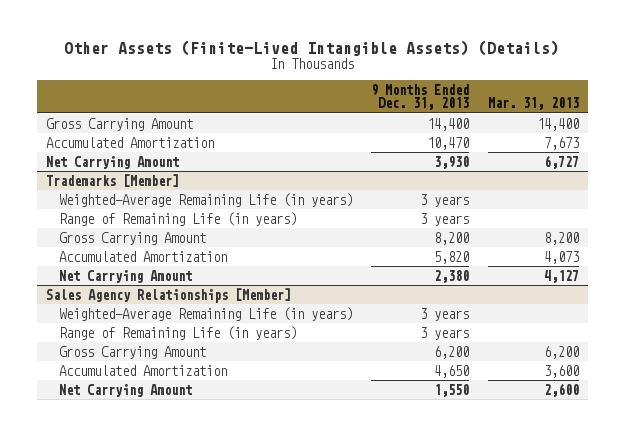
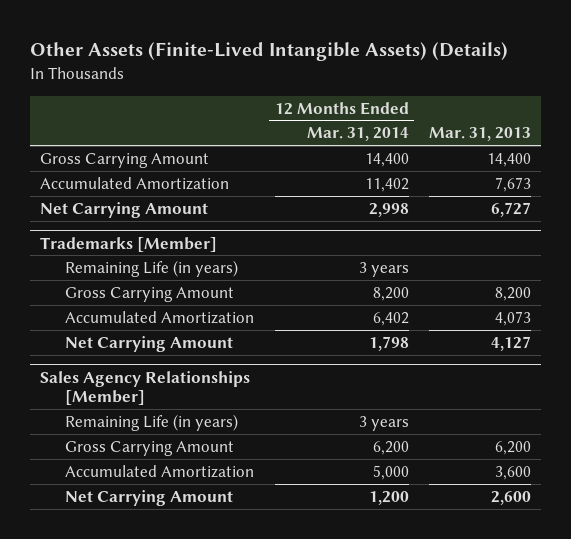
- | 9 Months Ended Dec. 31, 2013 | Mar. 31, 2013
+ | 12 Months Ended Mar. 31, 2014 | Mar. 31, 2013
@ Trademarks [Member]
- Weighted-Average Remaining Life (in years) | 3 years |
- Range of Remaining Life (in years) | 3 years |
+ Remaining Life (in years) | 3 years |
@ Sales Agency Relationships [Member]
- Weighted-Average Remaining Life (in years) | 3 years |
- Range of Remaining Life (in years) | 3 years |
+ Remaining Life (in years) | 3 years |

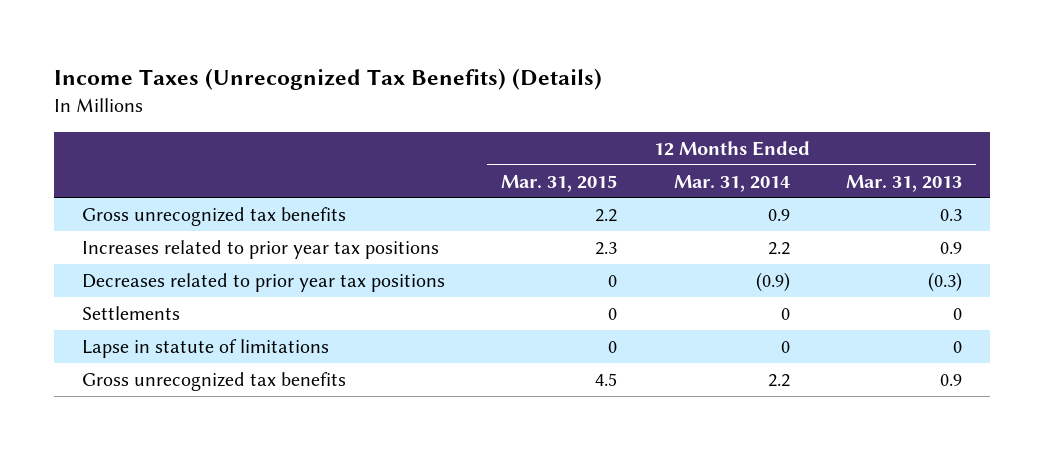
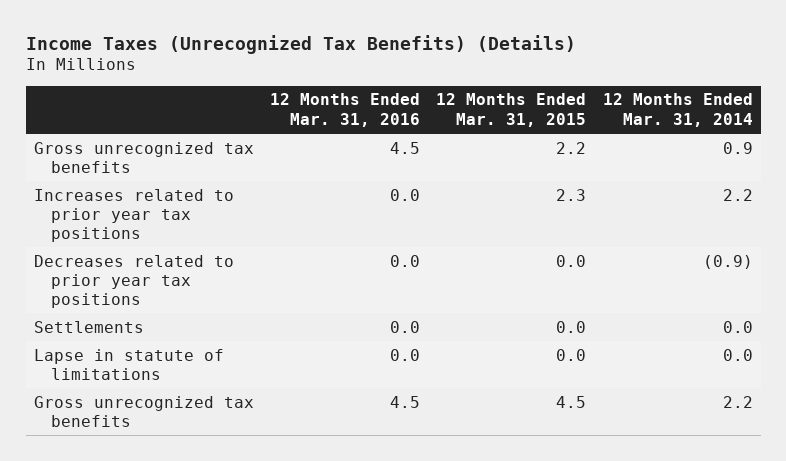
- | 12 Months Ended Mar. 31, 2015 | 12 Months Ended Mar. 31, 2014 | 12 Months Ended Mar. 31, 2013
+ | 12 Months Ended Mar. 31, 2016 | 12 Months Ended Mar. 31, 2015 | 12 Months Ended Mar. 31, 2014
- Decreases related to prior year tax positions | 0 | (0.9) | (0.3)
- Settlements | 0 | 0 | 0
- Lapse in statute of limitations | 0 | 0 | 0
+ Decreases related to prior year tax positions | 0.0 | 0.0 | (0.9)
+ Settlements | 0.0 | 0.0 | 0.0
+ Lapse in statute of limitations | 0.0 | 0.0 | 0.0

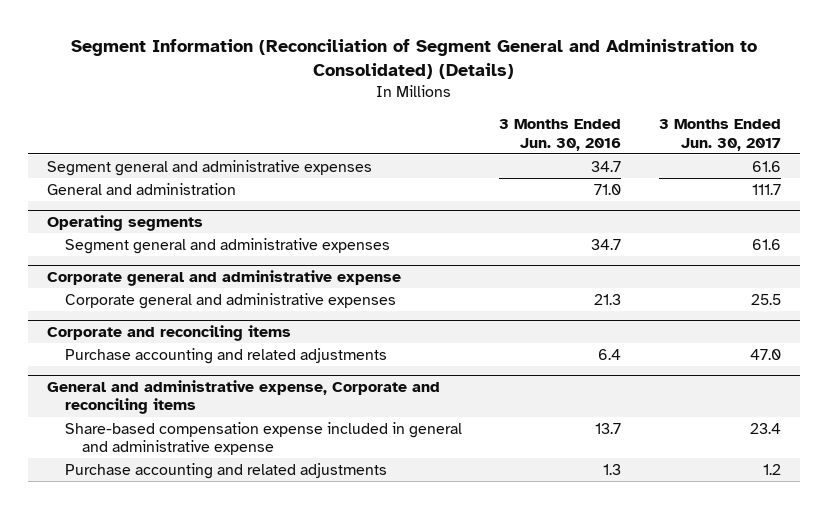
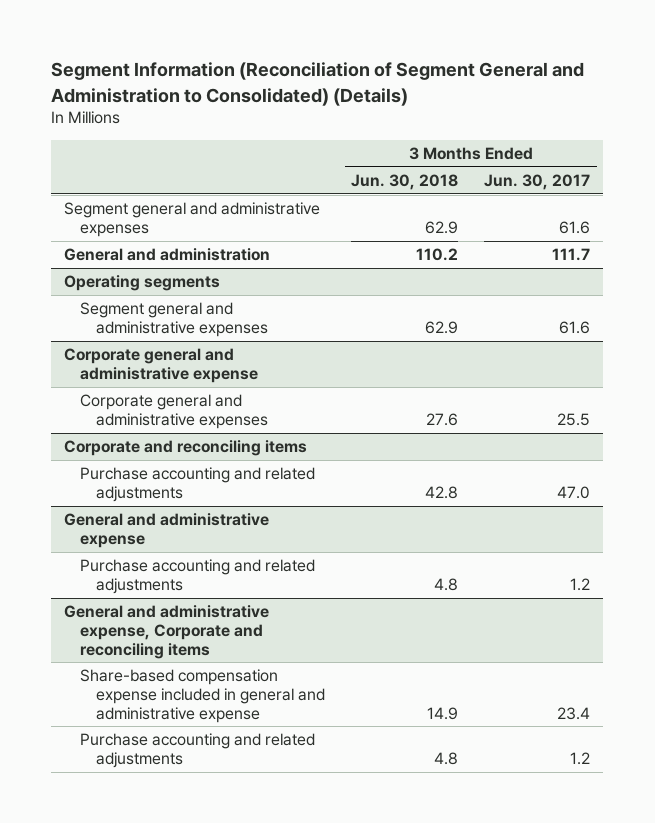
- | 3 Months Ended Jun. 30, 2016 | 3 Months Ended Jun. 30, 2017
+ | 3 Months Ended Jun. 30, 2018 | 3 Months Ended Jun. 30, 2017
+ General and administrative expense
+ Purchase accounting and related adjustments | 4.8 | 1.2

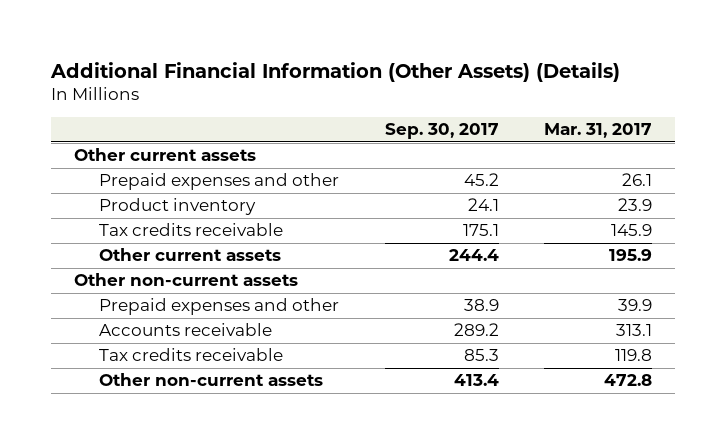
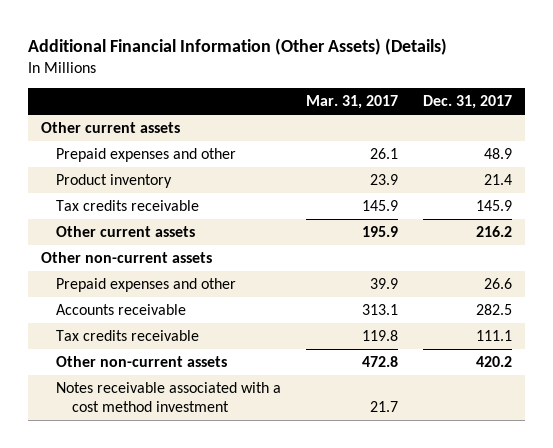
- | Sep. 30, 2017 | Mar. 31, 2017
+ | Mar. 31, 2017 | Dec. 31, 2017
+ Notes receivable associated with a cost method investment | 21.7 |

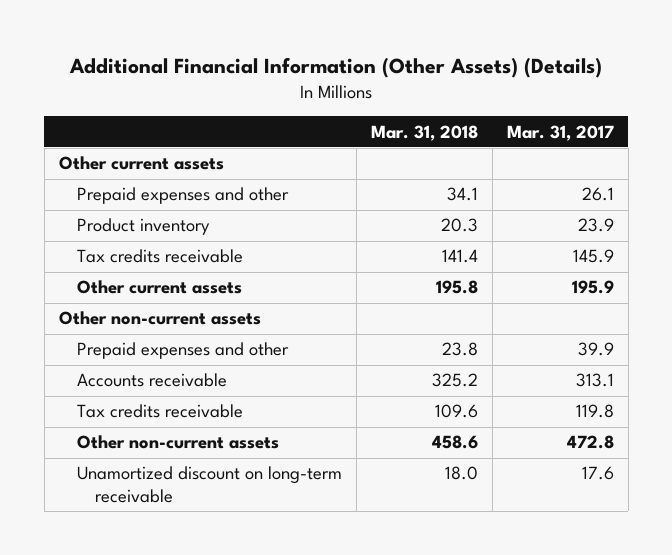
- | Mar. 31, 2017 | Dec. 31, 2017
+ | Mar. 31, 2018 | Mar. 31, 2017
- Notes receivable associated with a cost method investment | 21.7 |
+ Unamortized discount on long-term receivable | 18.0 | 17.6

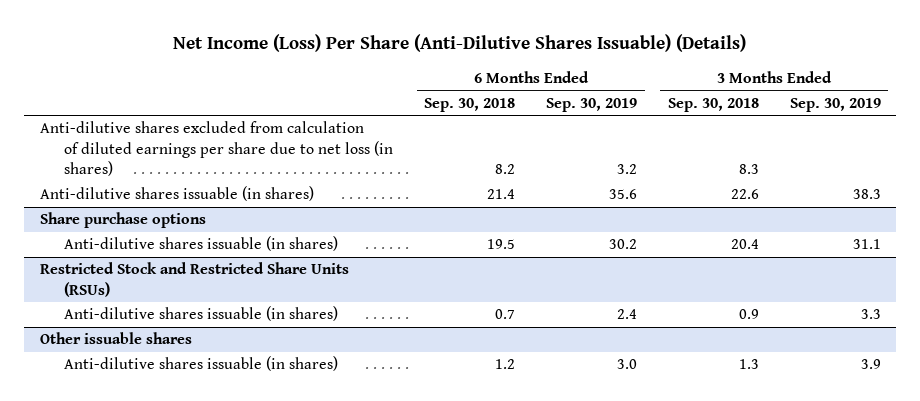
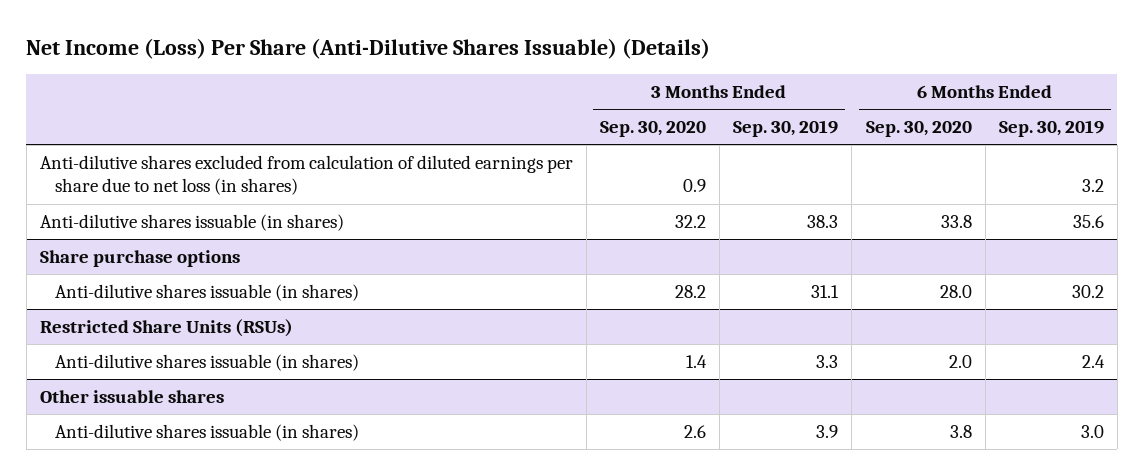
- | 6 Months Ended Sep. 30, 2018 | 6 Months Ended Sep. 30, 2019 | 3 Months Ended Sep. 30, 2018 | 3 Months Ended Sep. 30, 2019
+ | 3 Months Ended Sep. 30, 2020 | 3 Months Ended Sep. 30, 2019 | 6 Months Ended Sep. 30, 2020 | 6 Months Ended Sep. 30, 2019
- Restricted Stock and Restricted Share Units (RSUs)
+ Restricted Share Units (RSUs)

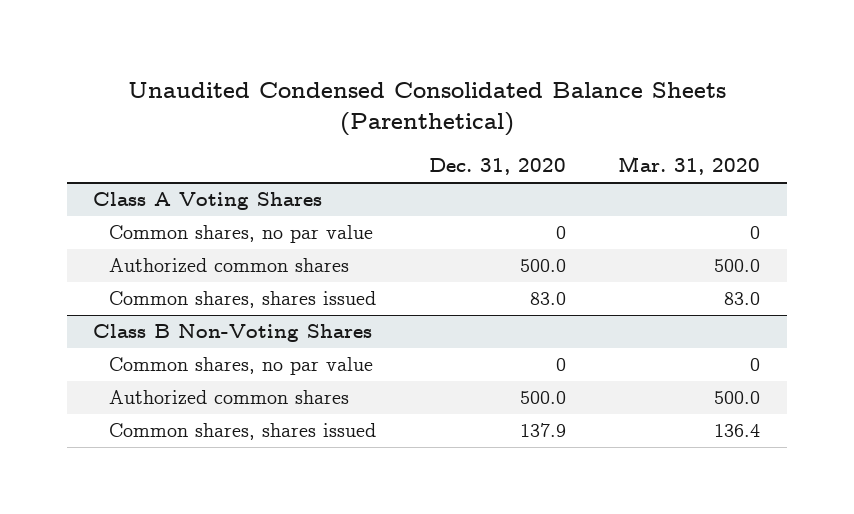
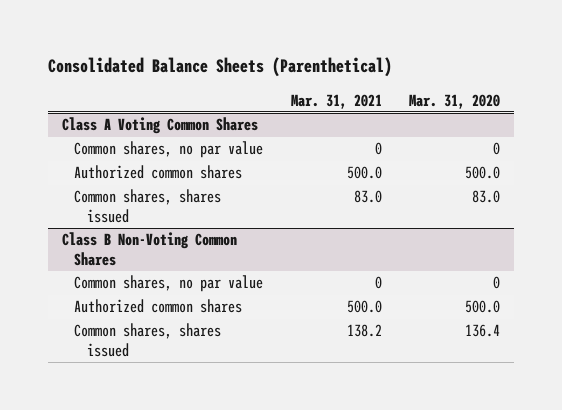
- Unaudited Condensed Consolidated Balance Sheets (Parenthetical)
+ Consolidated Balance Sheets (Parenthetical)
- | Dec. 31, 2020 | Mar. 31, 2020
+ | Mar. 31, 2021 | Mar. 31, 2020
- Class A Voting Shares
+ Class A Voting Common Shares
- Class B Non-Voting Shares
+ Class B Non-Voting Common Shares

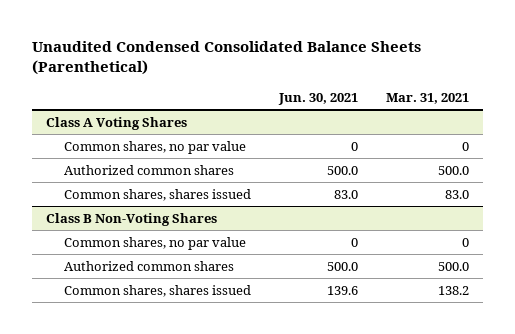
- Consolidated Balance Sheets (Parenthetical)
+ Unaudited Condensed Consolidated Balance Sheets (Parenthetical)
- | Mar. 31, 2021 | Mar. 31, 2020
+ | Jun. 30, 2021 | Mar. 31, 2021
- Class A Voting Common Shares
+ Class A Voting Shares
- Class B Non-Voting Common Shares
+ Class B Non-Voting Shares

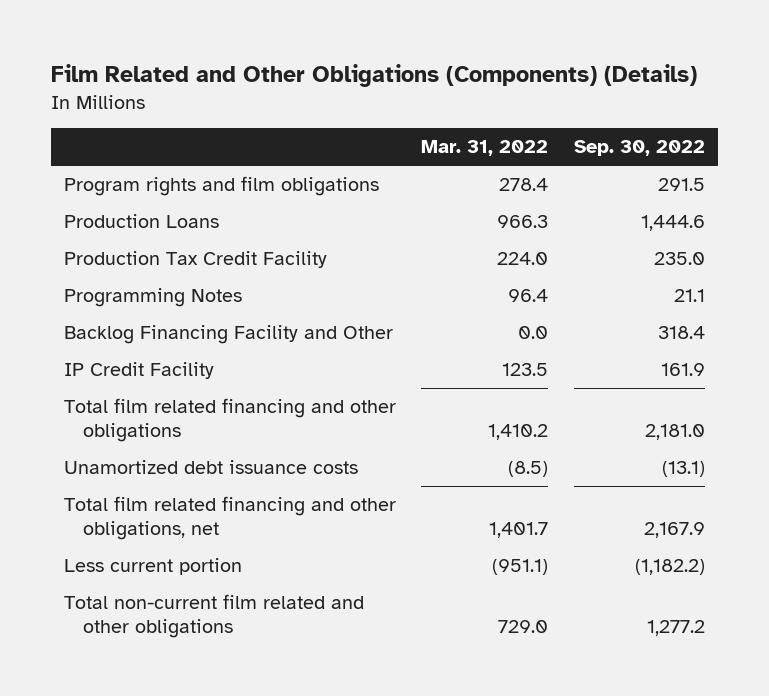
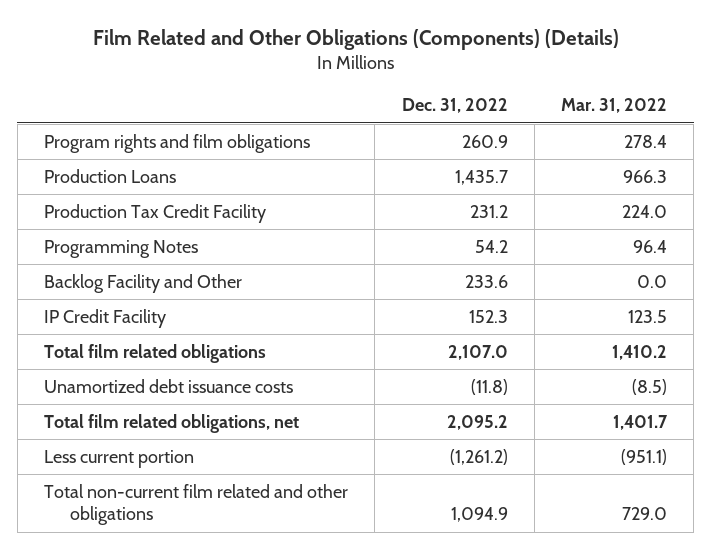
- | Mar. 31, 2022 | Sep. 30, 2022
+ | Dec. 31, 2022 | Mar. 31, 2022
- Backlog Financing Facility and Other | 0.0 | 318.4
+ Backlog Facility and Other | 233.6 | 0.0
- Total film related financing and other obligations | 1,410.2 | 2,181.0
+ Total film related obligations | 2,107.0 | 1,410.2
- Total film related financing and other obligations, net | 1,401.7 | 2,167.9
+ Total film related obligations, net | 2,095.2 | 1,401.7

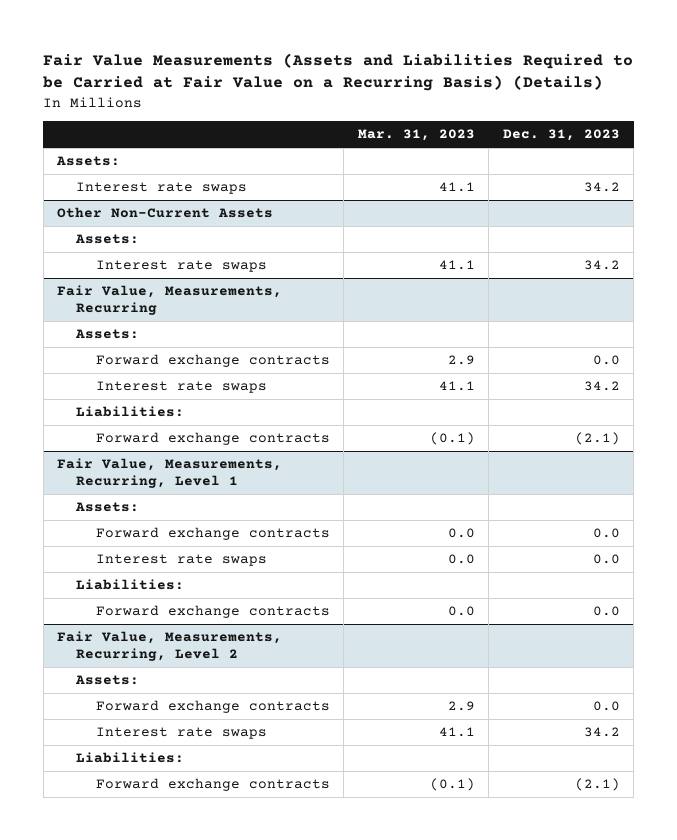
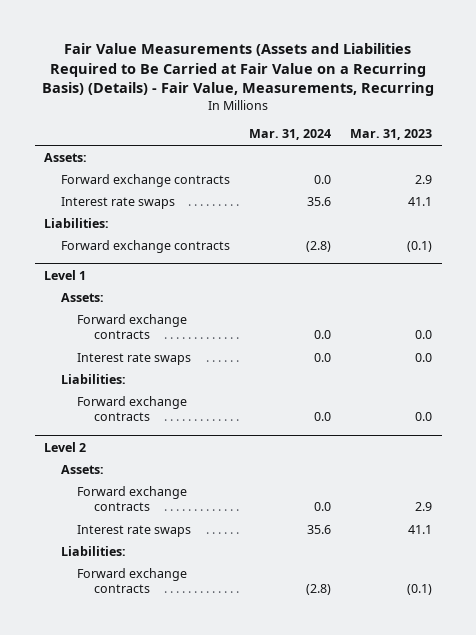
- Fair Value Measurements (Assets and Liabilities Required to be Carried at Fair Value on a Recurring Basis) (Details)
+ Fair Value Measurements (Assets and Liabilities Required to Be Carried at Fair Value on a Recurring Basis) (Details) - Fair Value, Measurements, Recurring
- | Mar. 31, 2023 | Dec. 31, 2023
+ | Mar. 31, 2024 | Mar. 31, 2023
- Interest rate swaps | 41.1 | 34.2
- Other Non-Current Assets
- Assets:
- Interest rate swaps | 41.1 | 34.2
- Fair Value, Measurements, Recurring
- Assets:
- Fair Value, Measurements, Recurring, Level 1
+ Level 1
- Fair Value, Measurements, Recurring, Level 2
+ Level 2

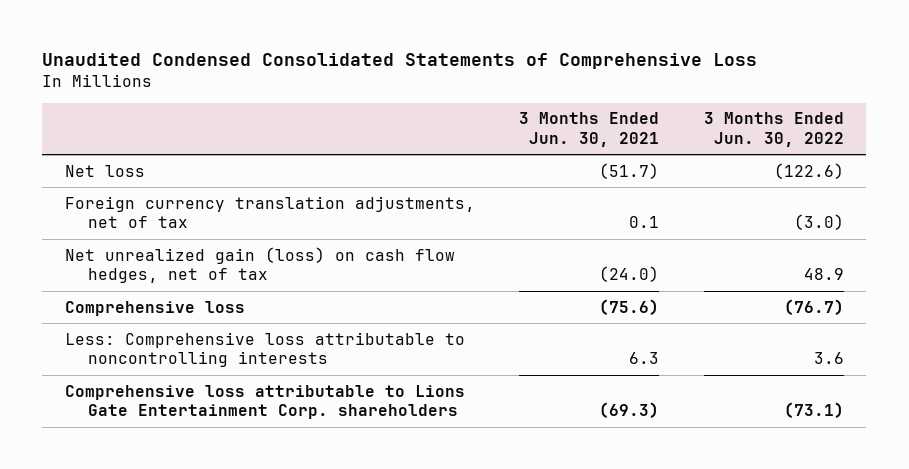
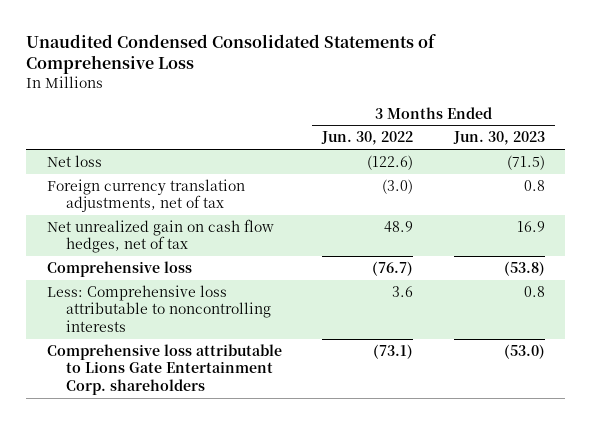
- | 3 Months Ended Jun. 30, 2021 | 3 Months Ended Jun. 30, 2022
+ | 3 Months Ended Jun. 30, 2022 | 3 Months Ended Jun. 30, 2023
- Net unrealized gain (loss) on cash flow hedges, net of tax | (24.0) | 48.9
+ Net unrealized gain on cash flow hedges, net of tax | 48.9 | 16.9

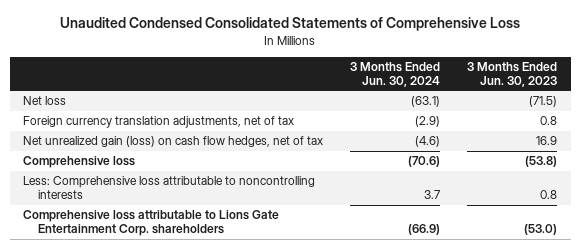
- | 3 Months Ended Jun. 30, 2022 | 3 Months Ended Jun. 30, 2023
+ | 3 Months Ended Jun. 30, 2024 | 3 Months Ended Jun. 30, 2023
- Net unrealized gain on cash flow hedges, net of tax | 48.9 | 16.9
+ Net unrealized gain (loss) on cash flow hedges, net of tax | (4.6) | 16.9

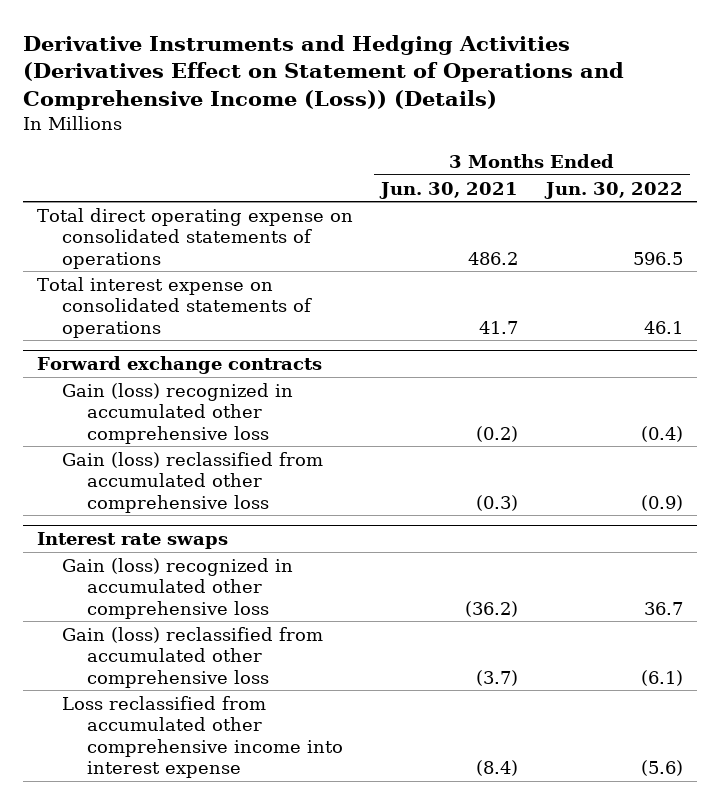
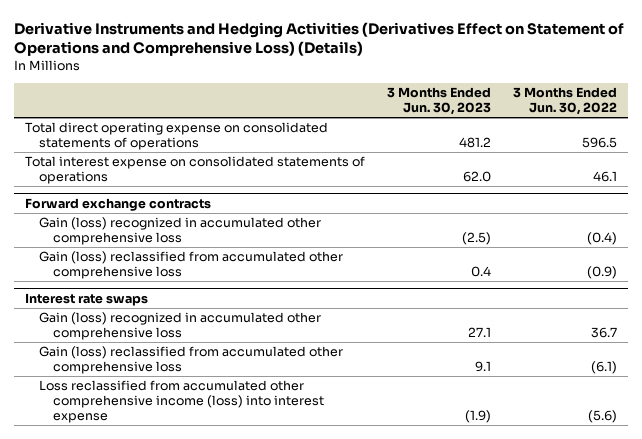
- Derivative Instruments and Hedging Activities (Derivatives Effect on Statement of Operations and Comprehensive Income (Loss)) (Details)
+ Derivative Instruments and Hedging Activities (Derivatives Effect on Statement of Operations and Comprehensive Loss) (Details)
- | 3 Months Ended Jun. 30, 2021 | 3 Months Ended Jun. 30, 2022
+ | 3 Months Ended Jun. 30, 2023 | 3 Months Ended Jun. 30, 2022
@ Interest rate swaps
- Loss reclassified from accumulated other comprehensive income into interest expense | (8.4) | (5.6)
+ Loss reclassified from accumulated other comprehensive income (loss) into interest expense | (1.9) | (5.6)

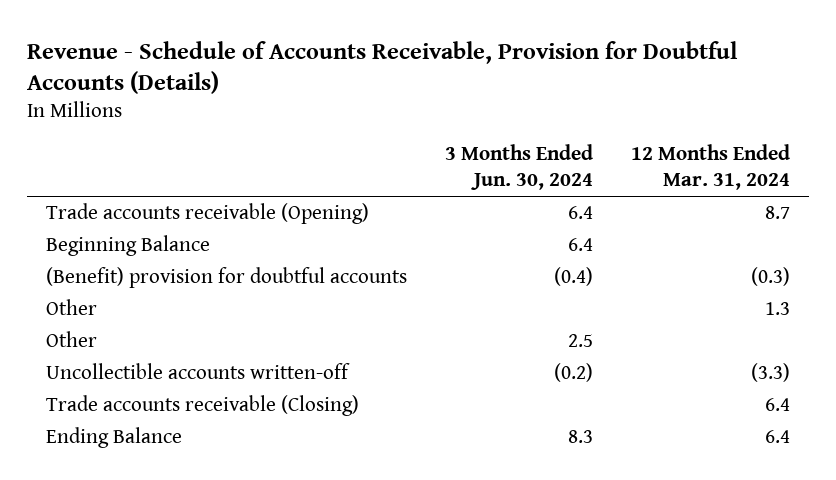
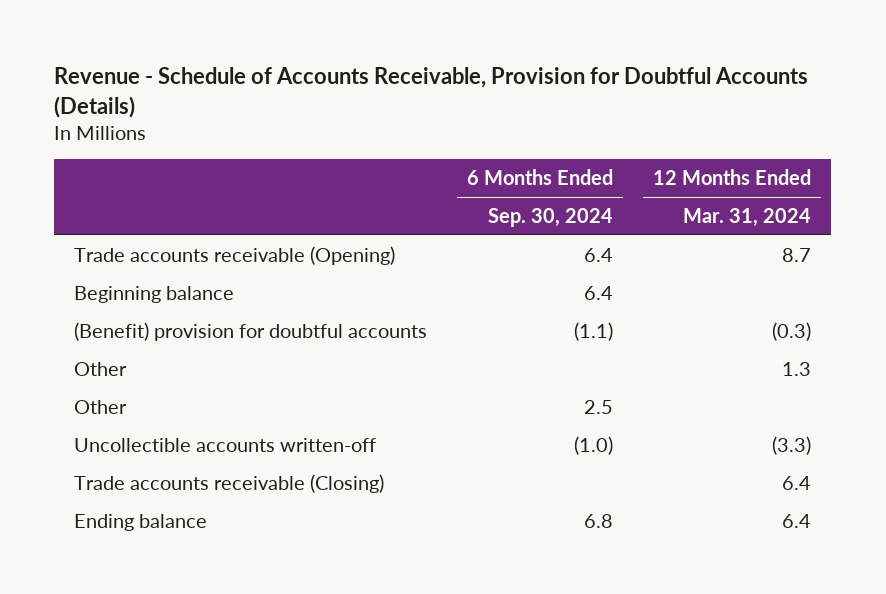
- | 3 Months Ended Jun. 30, 2024 | 12 Months Ended Mar. 31, 2024
+ | 6 Months Ended Sep. 30, 2024 | 12 Months Ended Mar. 31, 2024
- Beginning Balance | 6.4 |
+ Beginning balance | 6.4 |
- Ending Balance | 8.3 | 6.4
+ Ending balance | 6.8 | 6.4

